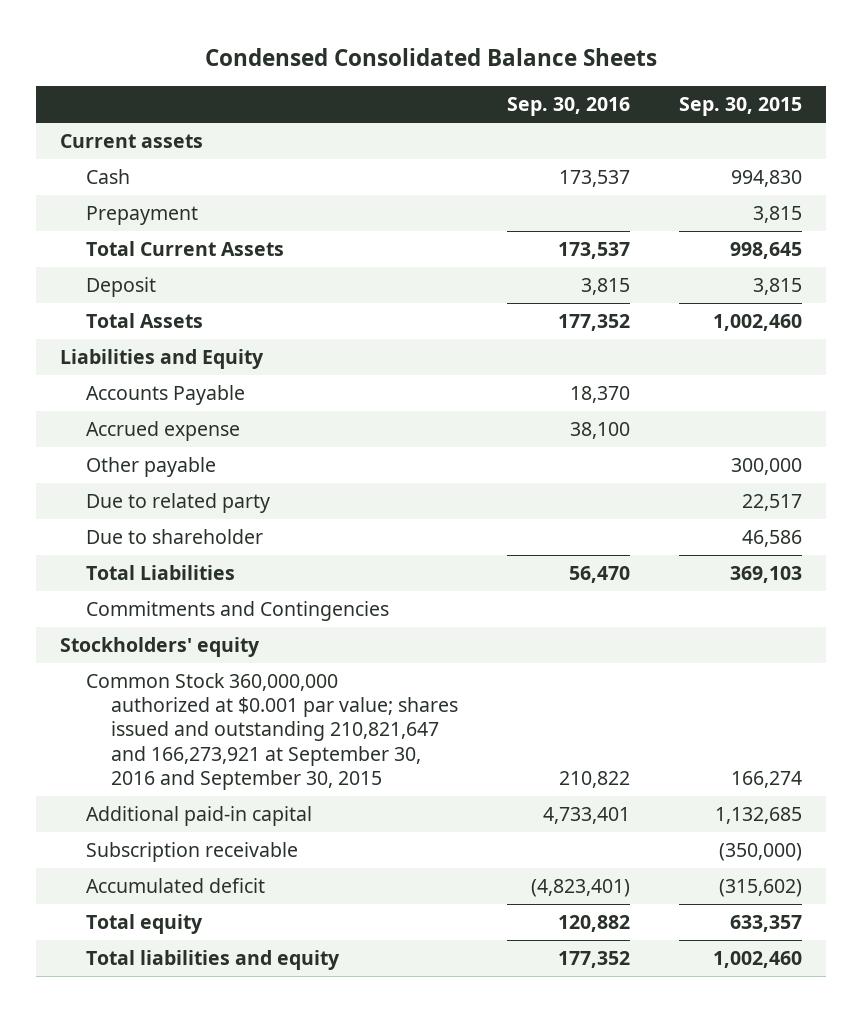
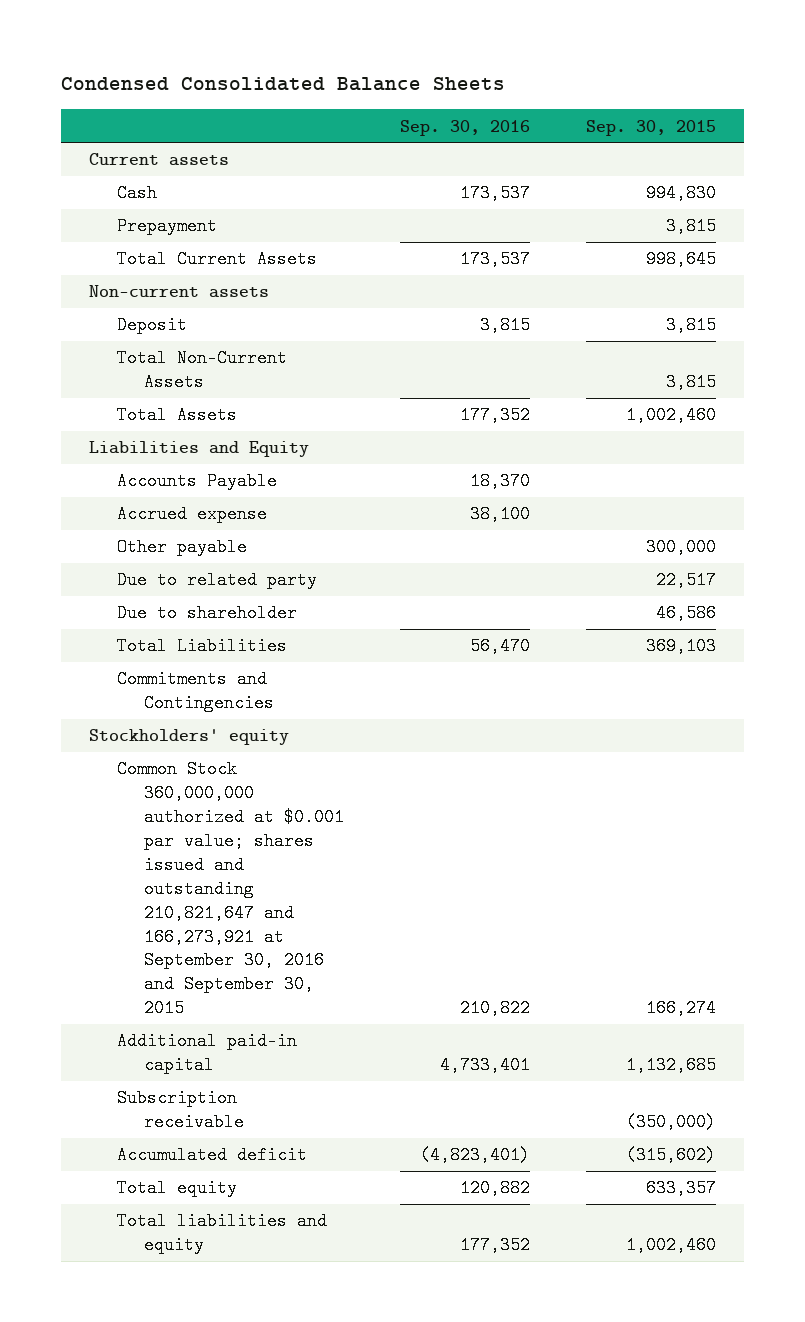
+ Non-current assets
+ Total Non-Current Assets | | 3,815

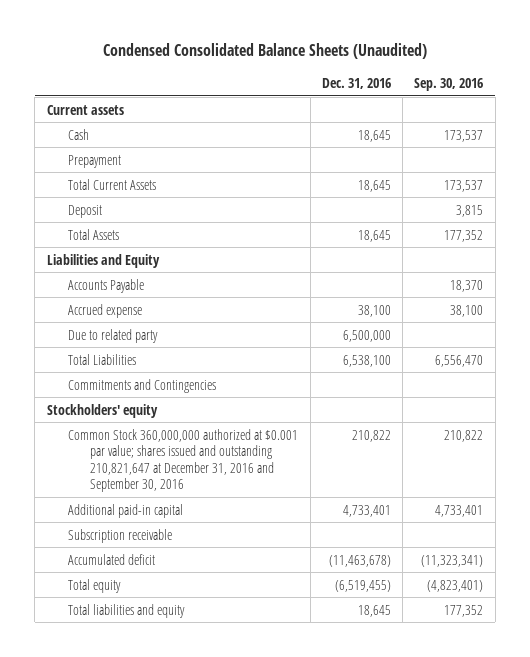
- Condensed Consolidated Balance Sheets
+ Condensed Consolidated Balance Sheets (Unaudited)
- | Sep. 30, 2016 | Sep. 30, 2015
+ | Dec. 31, 2016 | Sep. 30, 2016
- Non-current assets
- Total Non-Current Assets | | 3,815
- Other payable | | 300,000
- Due to shareholder | | 46,586
- Total Liabilities | 56,470 | 369,103
+ Total Liabilities | 6,538,100 | 6,556,470
- Common Stock 360,000,000 authorized at $0.001 par value; shares issued and outstanding 210,821,647 and 166,273,921 at September 30, 2016 and September 30, 2015 | 210,822 | 166,274
+ Common Stock 360,000,000 authorized at $0.001 par value; shares issued and outstanding 210,821,647 at December 31, 2016 and September 30, 2016 | 210,822 | 210,822
- Accumulated deficit | (4,823,401) | (315,602)
- Total equity | 120,882 | 633,357
+ Accumulated deficit | (11,463,678) | (11,323,341)
+ Total equity | (6,519,455) | (4,823,401)

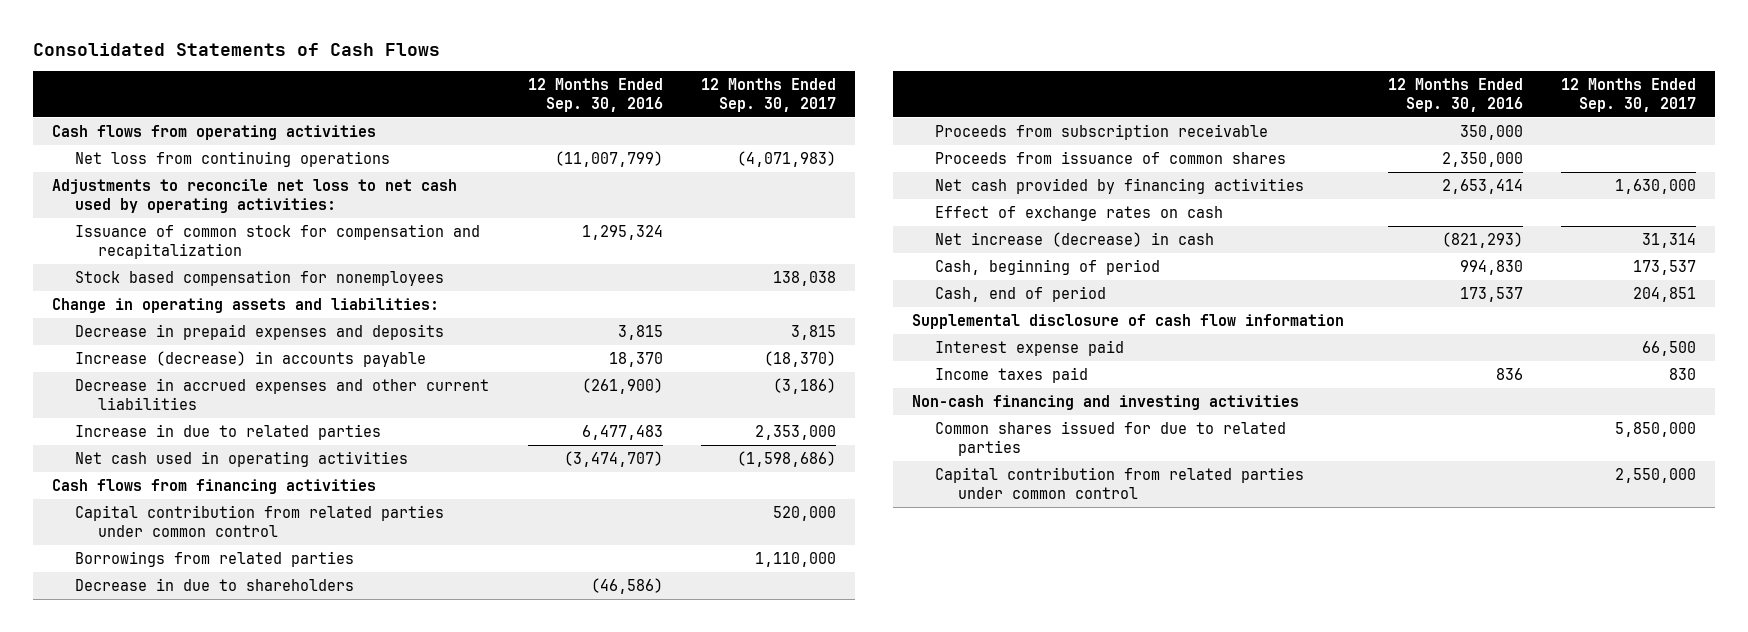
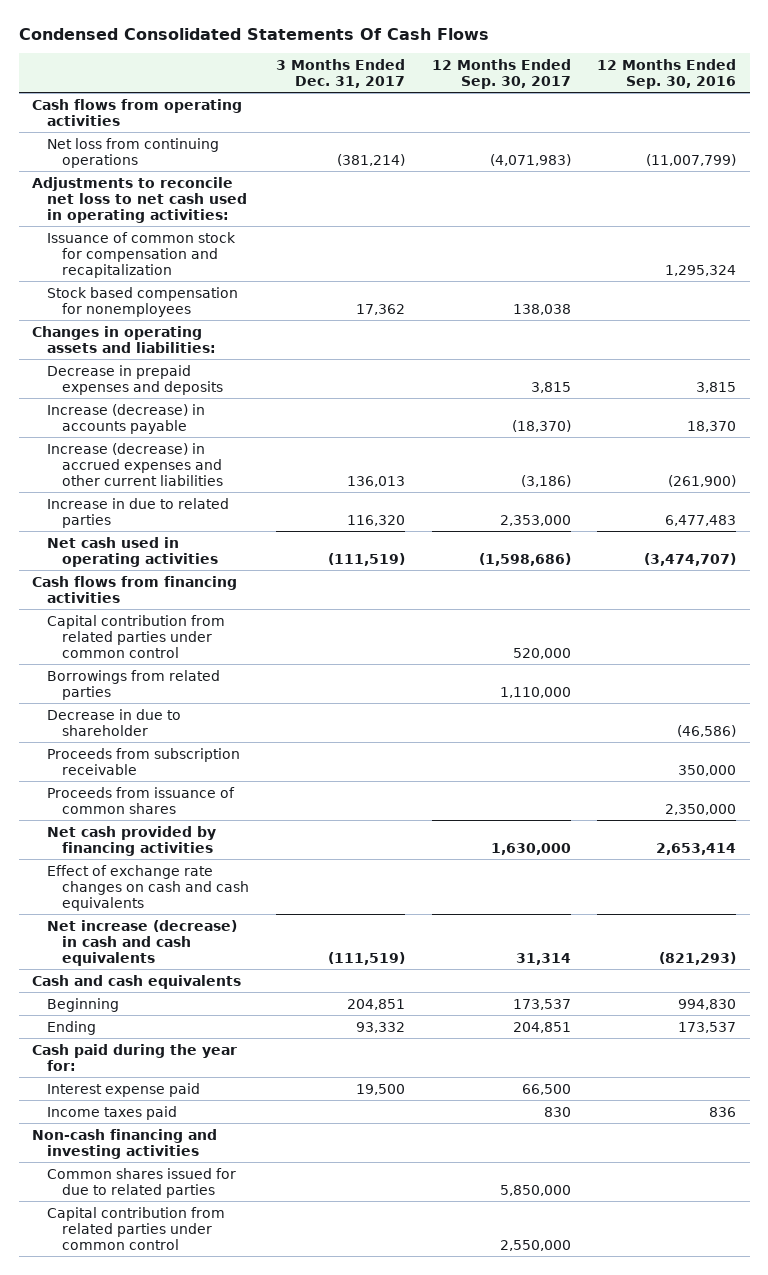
- Consolidated Statements of Cash Flows
+ Condensed Consolidated Statements Of Cash Flows
- | 12 Months Ended Sep. 30, 2016 | 12 Months Ended Sep. 30, 2017
+ | 3 Months Ended Dec. 31, 2017 | 12 Months Ended Sep. 30, 2017 | 12 Months Ended Sep. 30, 2016
- Adjustments to reconcile net loss to net cash used by operating activities:
+ Adjustments to reconcile net loss to net cash used in operating activities:
- Change in operating assets and liabilities:
+ Changes in operating assets and liabilities:
- Decrease in accrued expenses and other current liabilities | (261,900) | (3,186)
+ Increase (decrease) in accrued expenses and other current liabilities | 136,013 | (3,186) | (261,900)
- Decrease in due to shareholders | (46,586) |
+ Decrease in due to shareholder | | | (46,586)
- Effect of exchange rates on cash
- Net increase (decrease) in cash | (821,293) | 31,314
- Cash, beginning of period | 994,830 | 173,537
- Cash, end of period | 173,537 | 204,851
- Supplemental disclosure of cash flow information
+ Effect of exchange rate changes on cash and cash equivalents
+ Net increase (decrease) in cash and cash equivalents | (111,519) | 31,314 | (821,293)
+ Cash and cash equivalents
+ Beginning | 204,851 | 173,537 | 994,830
+ Ending | 93,332 | 204,851 | 173,537
+ Cash paid during the year for:

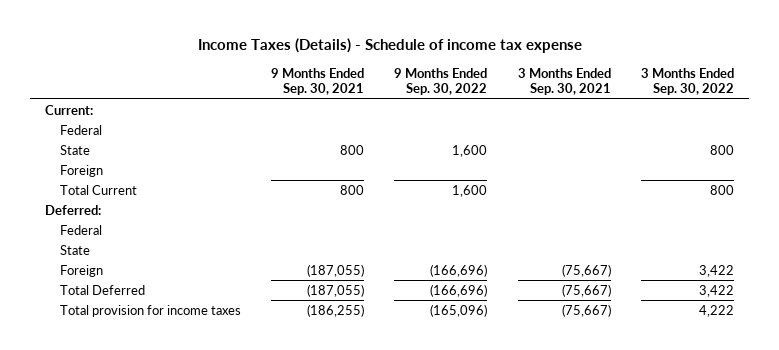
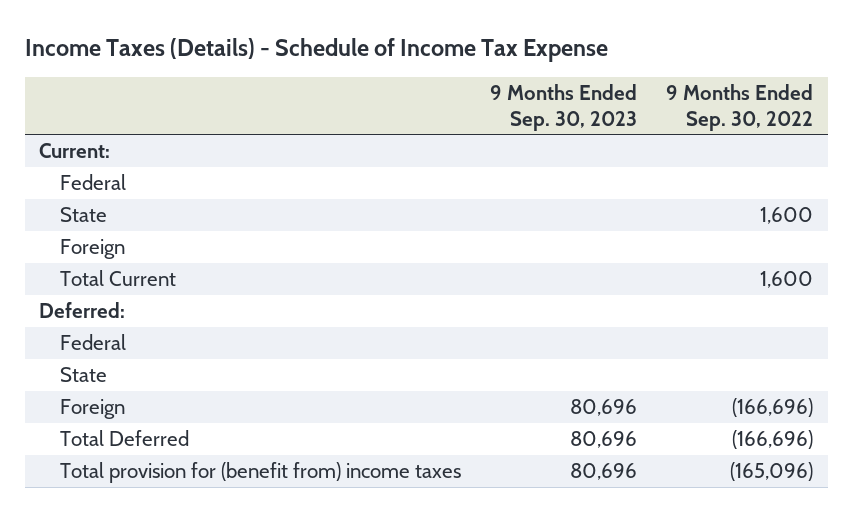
- Income Taxes (Details) - Schedule of income tax expense
+ Income Taxes (Details) - Schedule of Income Tax Expense
- | 9 Months Ended Sep. 30, 2021 | 9 Months Ended Sep. 30, 2022 | 3 Months Ended Sep. 30, 2021 | 3 Months Ended Sep. 30, 2022
+ | 9 Months Ended Sep. 30, 2023 | 9 Months Ended Sep. 30, 2022
- Total provision for income taxes | (186,255) | (165,096) | (75,667) | 4,222
+ Total provision for (benefit from) income taxes | 80,696 | (165,096)

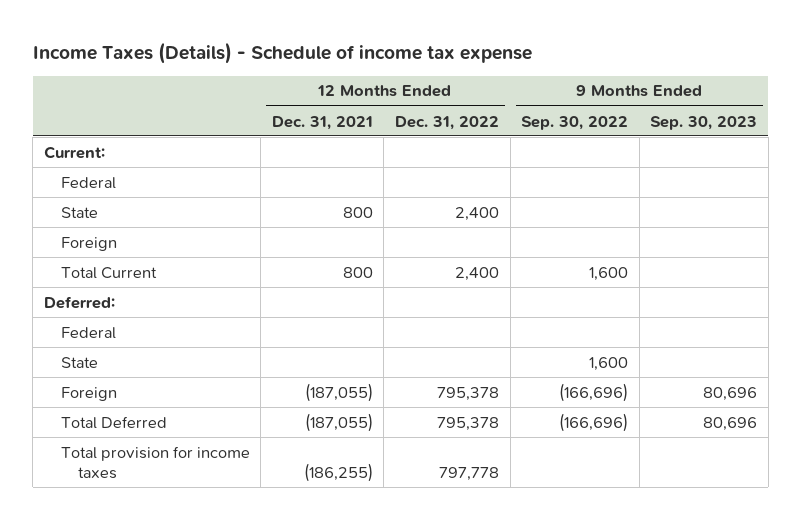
- Income Taxes (Details) - Schedule of Income Tax Expense
+ Income Taxes (Details) - Schedule of income tax expense
- | 9 Months Ended Sep. 30, 2023 | 9 Months Ended Sep. 30, 2022
+ | 12 Months Ended Dec. 31, 2021 | 12 Months Ended Dec. 31, 2022 | 9 Months Ended Sep. 30, 2022 | 9 Months Ended Sep. 30, 2023
moved up: State | 800 | 2,400 | |
moved down: State | | | 1,600 |
- Total provision for (benefit from) income taxes | 80,696 | (165,096)
+ Total provision for income taxes | (186,255) | 797,778 | |

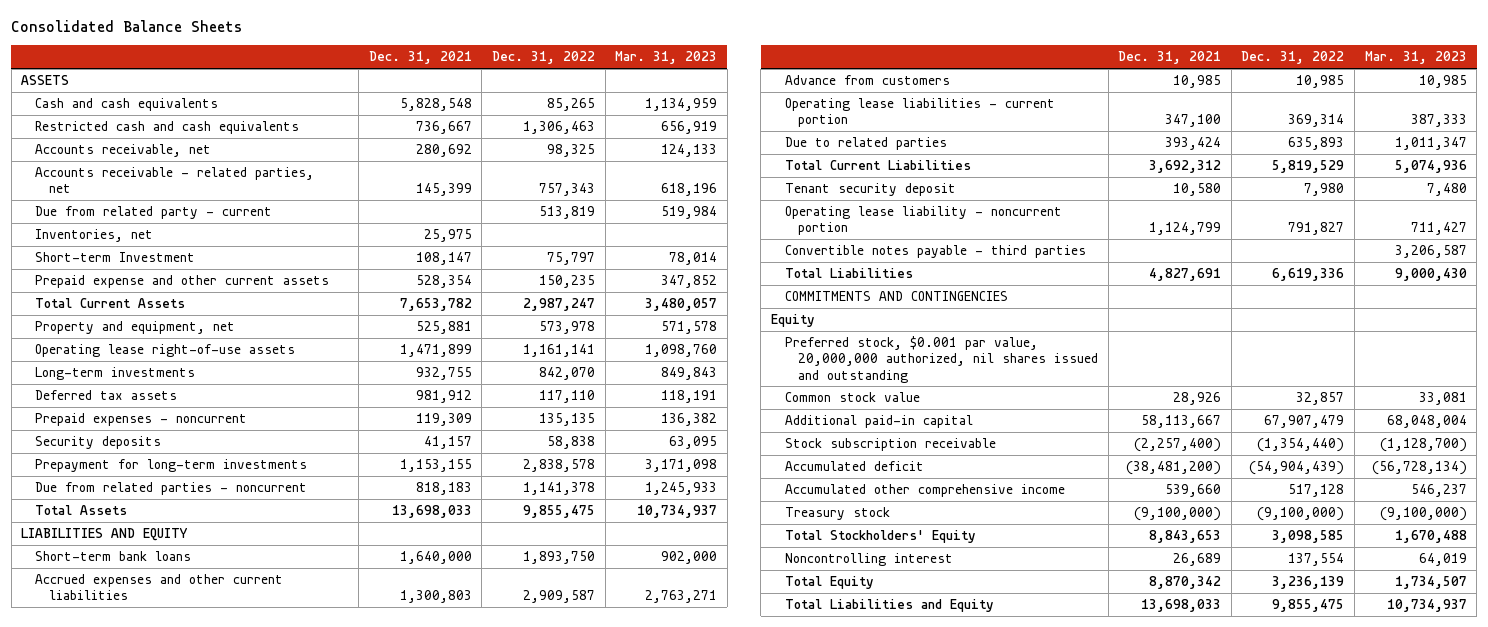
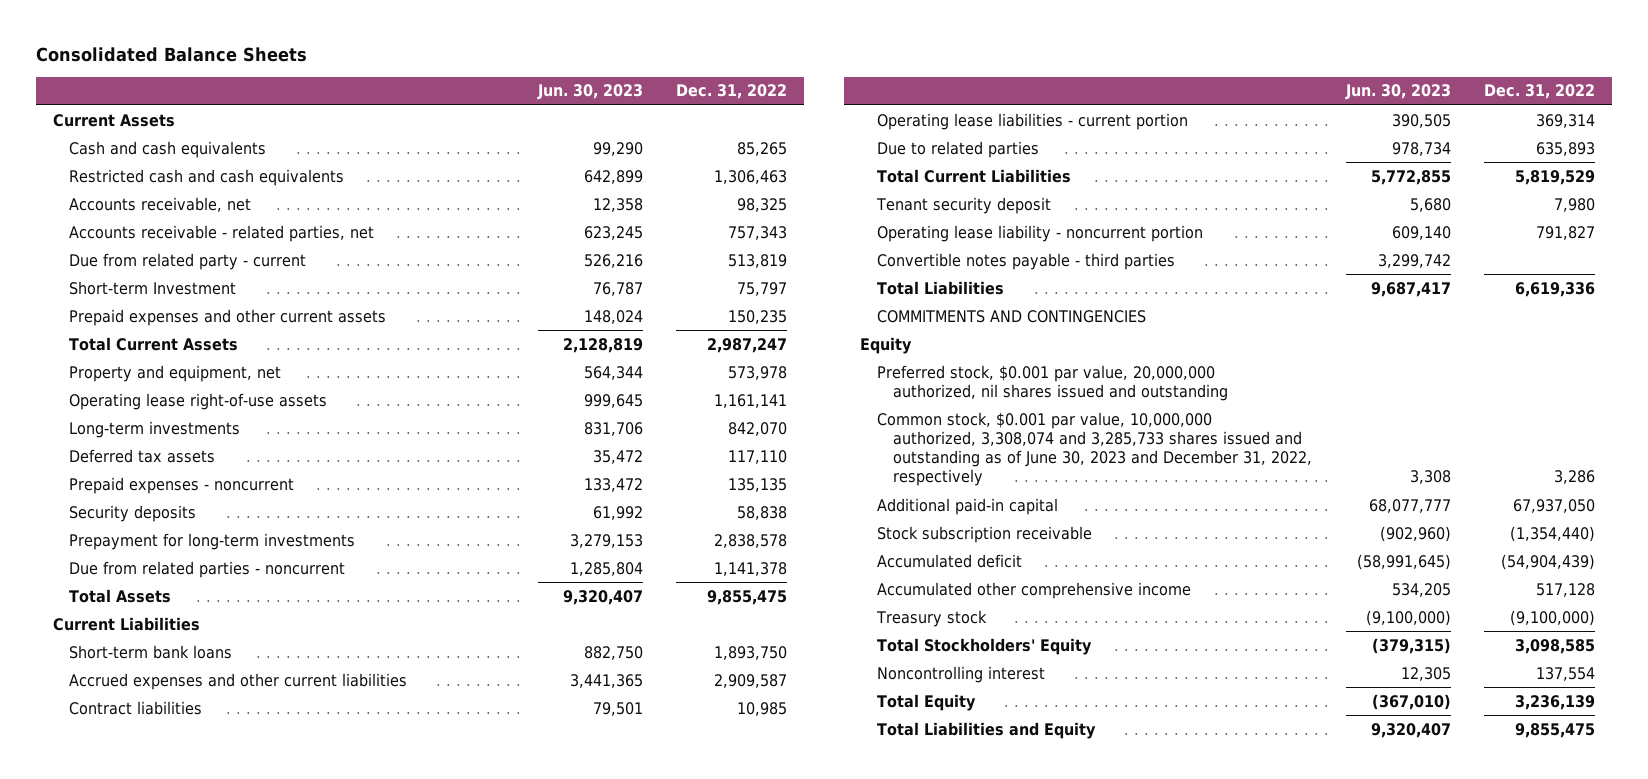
- | Dec. 31, 2021 | Dec. 31, 2022 | Mar. 31, 2023
+ | Jun. 30, 2023 | Dec. 31, 2022
- ASSETS
+ Current Assets
- Inventories, net | 25,975 | |
- Prepaid expense and other current assets | 528,354 | 150,235 | 347,852
+ Prepaid expenses and other current assets | 148,024 | 150,235
- LIABILITIES AND EQUITY
+ Current Liabilities
- Advance from customers | 10,985 | 10,985 | 10,985
+ Contract liabilities | 79,501 | 10,985
- Common stock value | 28,926 | 32,857 | 33,081
- Additional paid-in capital | 58,113,667 | 67,907,479 | 68,048,004
+ Common stock, $0.001 par value, 10,000,000 authorized, 3,308,074 and 3,285,733 shares issued and outstanding as of June 30, 2023 and December 31, 2022, respectively | 3,308 | 3,286
+ Additional paid-in capital | 68,077,777 | 67,937,050

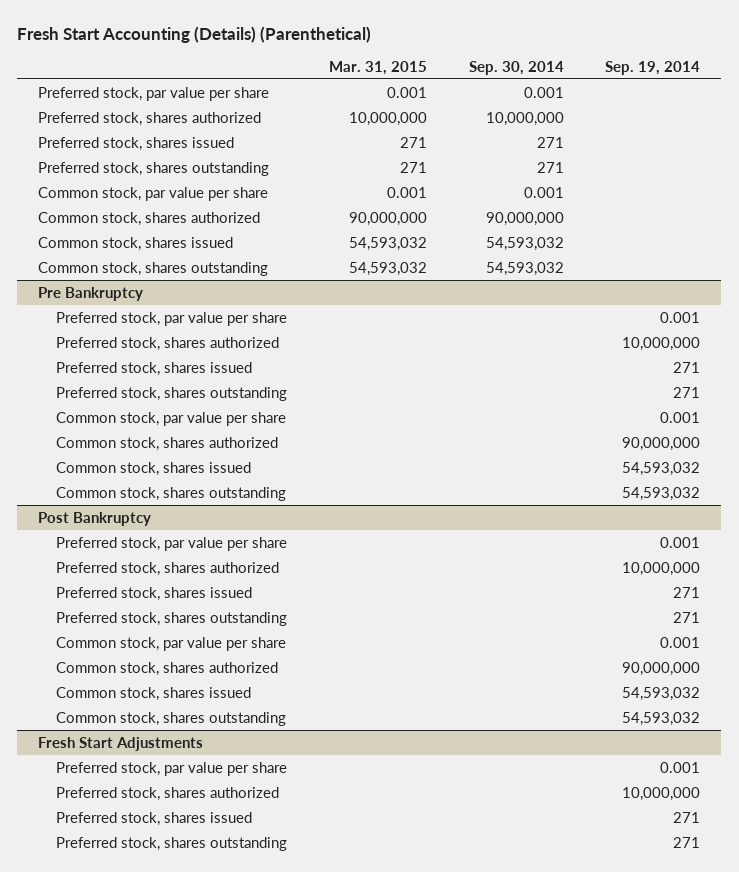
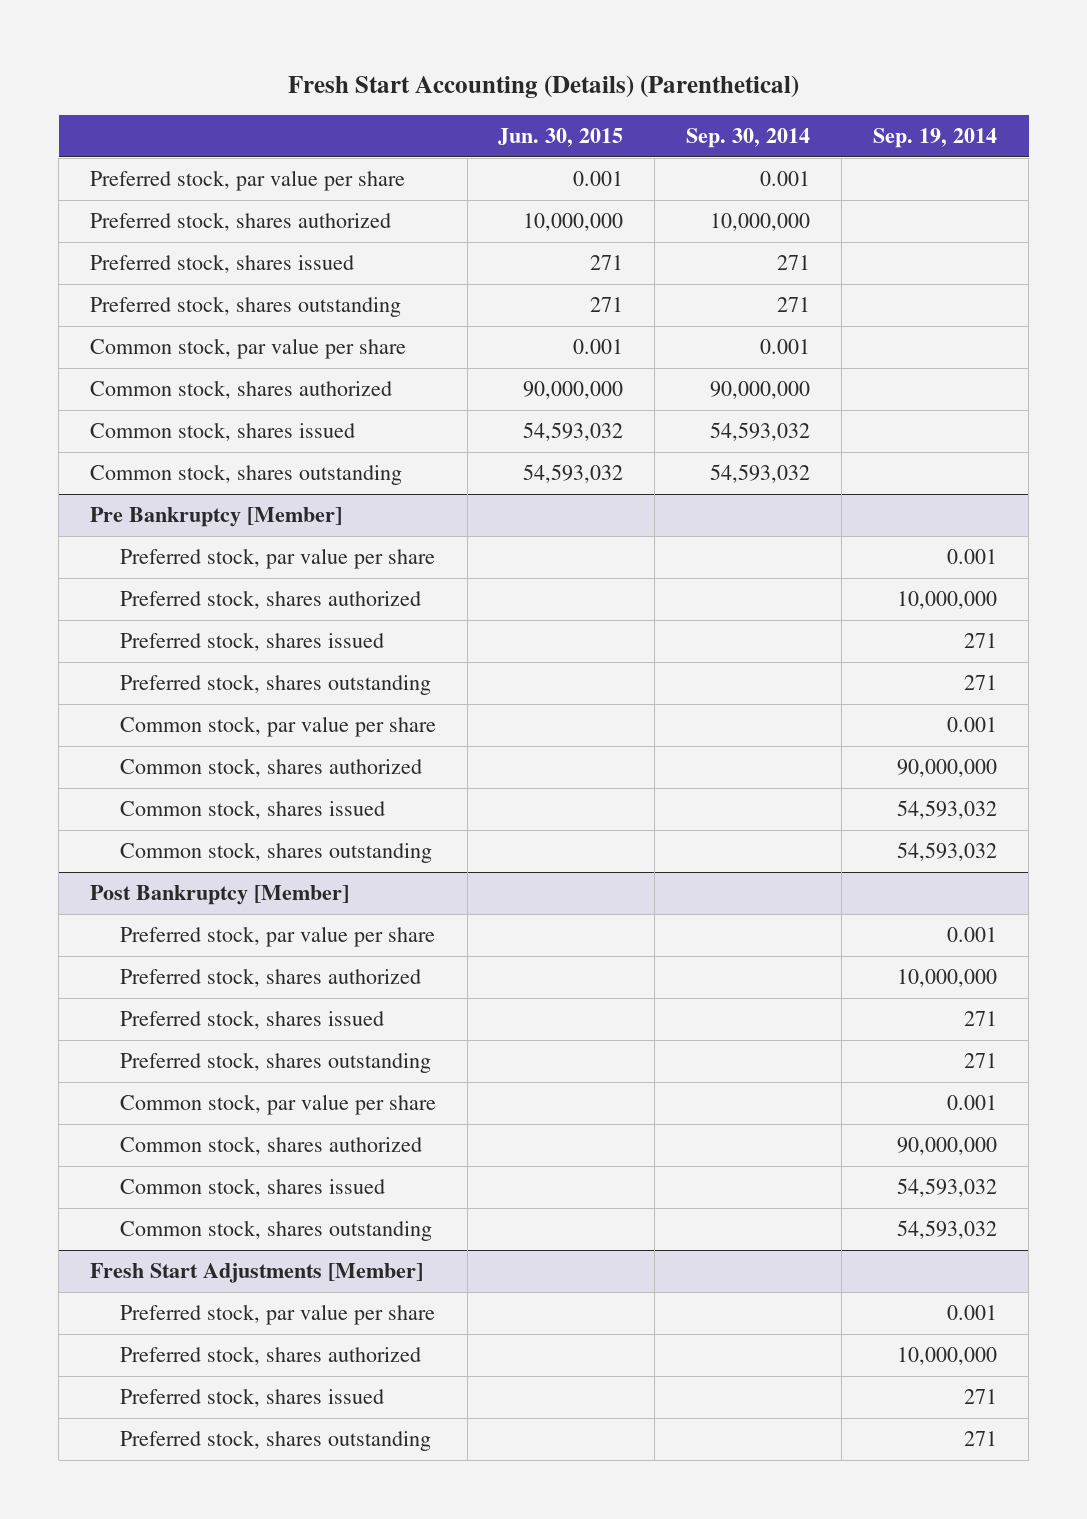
- | Mar. 31, 2015 | Sep. 30, 2014 | Sep. 19, 2014
+ | Jun. 30, 2015 | Sep. 30, 2014 | Sep. 19, 2014
- Pre Bankruptcy
+ Pre Bankruptcy [Member]
- Post Bankruptcy
+ Post Bankruptcy [Member]
- Fresh Start Adjustments
+ Fresh Start Adjustments [Member]

